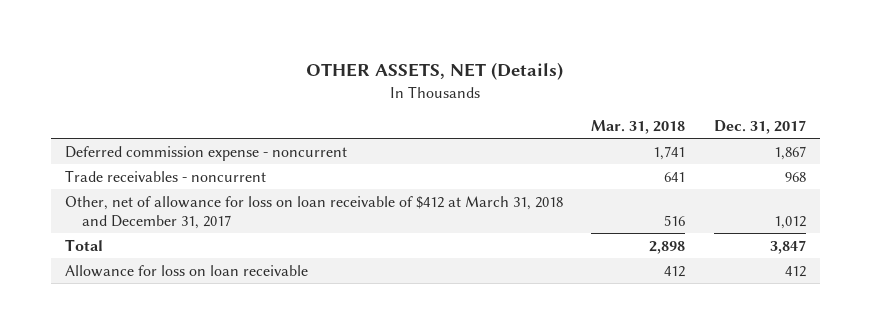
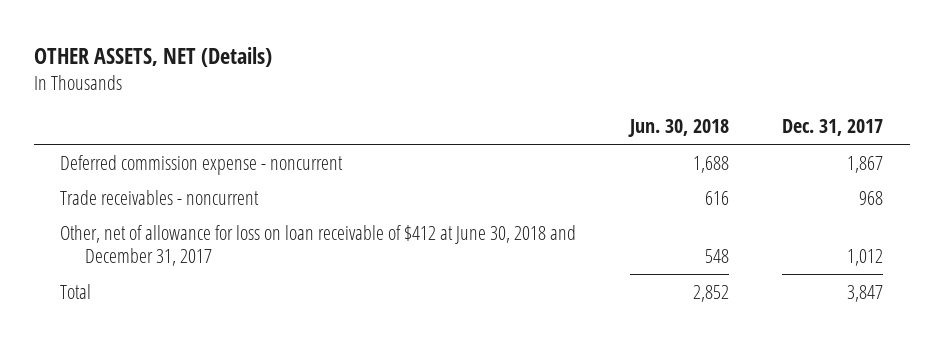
- | Mar. 31, 2018 | Dec. 31, 2017
+ | Jun. 30, 2018 | Dec. 31, 2017
- Other, net of allowance for loss on loan receivable of $412 at March 31, 2018 and December 31, 2017 | 516 | 1,012
+ Other, net of allowance for loss on loan receivable of $412 at June 30, 2018 and December 31, 2017 | 548 | 1,012
- Allowance for loss on loan receivable | 412 | 412

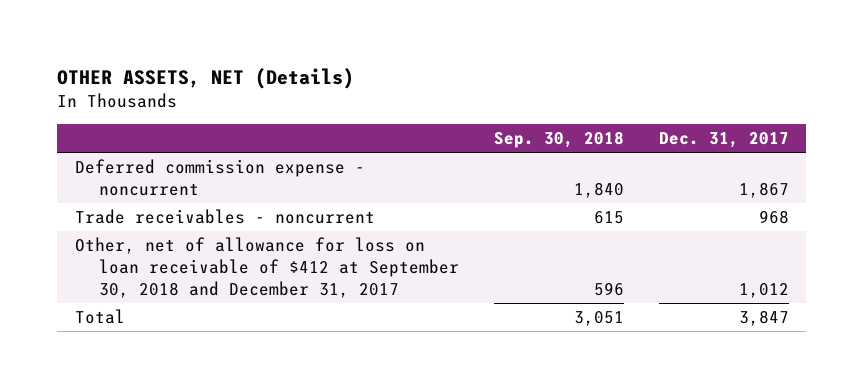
- | Jun. 30, 2018 | Dec. 31, 2017
+ | Sep. 30, 2018 | Dec. 31, 2017
- Other, net of allowance for loss on loan receivable of $412 at June 30, 2018 and December 31, 2017 | 548 | 1,012
+ Other, net of allowance for loss on loan receivable of $412 at September 30, 2018 and December 31, 2017 | 596 | 1,012

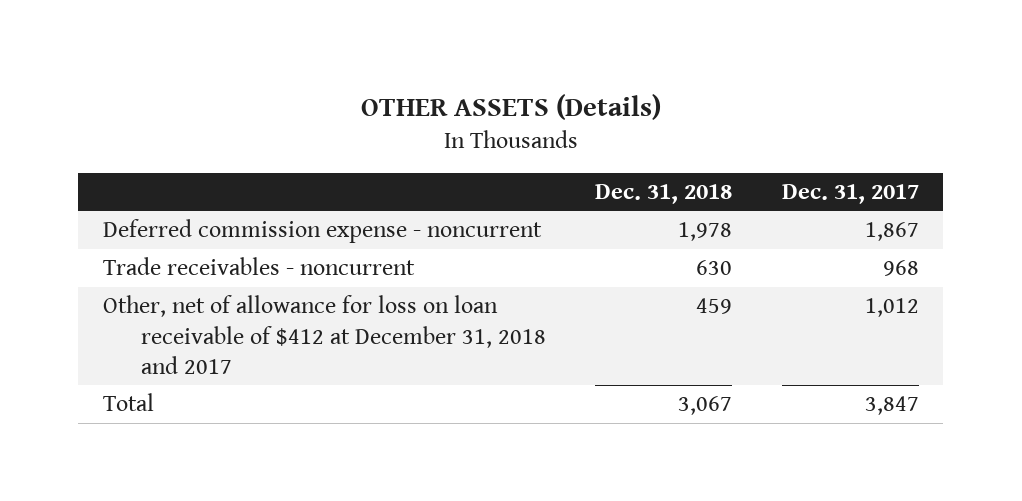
- OTHER ASSETS, NET (Details)
+ OTHER ASSETS (Details)
- | Sep. 30, 2018 | Dec. 31, 2017
+ | Dec. 31, 2018 | Dec. 31, 2017
- Other, net of allowance for loss on loan receivable of $412 at September 30, 2018 and December 31, 2017 | 596 | 1,012
+ Other, net of allowance for loss on loan receivable of $412 at December 31, 2018 and 2017 | 459 | 1,012

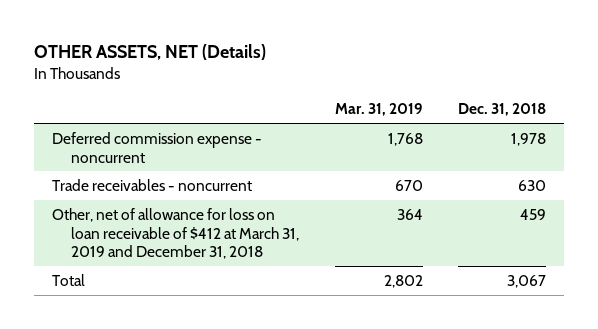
- OTHER ASSETS (Details)
+ OTHER ASSETS, NET (Details)
- | Dec. 31, 2018 | Dec. 31, 2017
+ | Mar. 31, 2019 | Dec. 31, 2018
- Other, net of allowance for loss on loan receivable of $412 at December 31, 2018 and 2017 | 459 | 1,012
+ Other, net of allowance for loss on loan receivable of $412 at March 31, 2019 and December 31, 2018 | 364 | 459

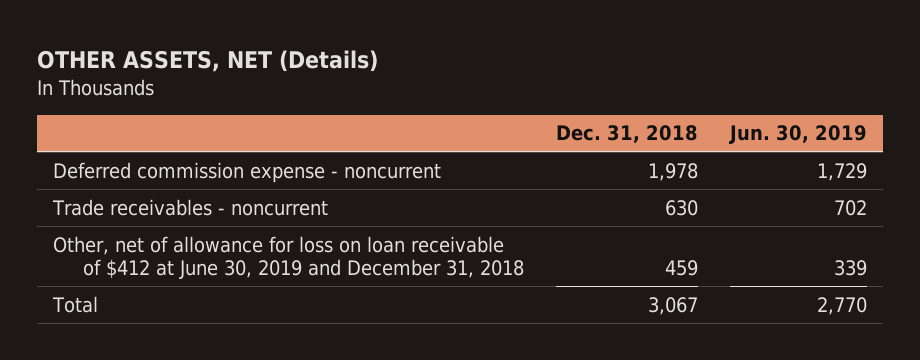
- | Mar. 31, 2019 | Dec. 31, 2018
+ | Dec. 31, 2018 | Jun. 30, 2019
- Other, net of allowance for loss on loan receivable of $412 at March 31, 2019 and December 31, 2018 | 364 | 459
+ Other, net of allowance for loss on loan receivable of $412 at June 30, 2019 and December 31, 2018 | 459 | 339

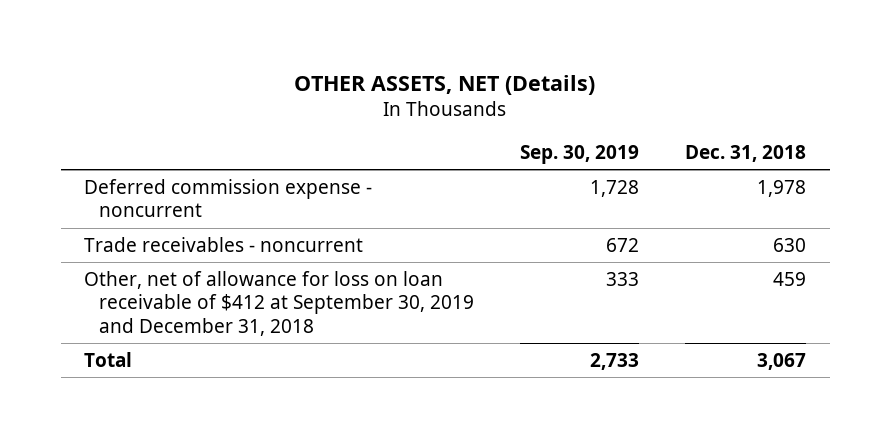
- | Dec. 31, 2018 | Jun. 30, 2019
+ | Sep. 30, 2019 | Dec. 31, 2018
- Other, net of allowance for loss on loan receivable of $412 at June 30, 2019 and December 31, 2018 | 459 | 339
+ Other, net of allowance for loss on loan receivable of $412 at September 30, 2019 and December 31, 2018 | 333 | 459

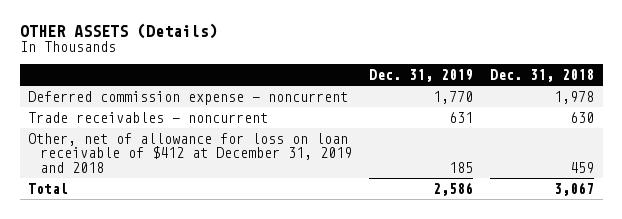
- OTHER ASSETS, NET (Details)
+ OTHER ASSETS (Details)
- | Sep. 30, 2019 | Dec. 31, 2018
+ | Dec. 31, 2019 | Dec. 31, 2018
- Other, net of allowance for loss on loan receivable of $412 at September 30, 2019 and December 31, 2018 | 333 | 459
+ Other, net of allowance for loss on loan receivable of $412 at December 31, 2019 and 2018 | 185 | 459

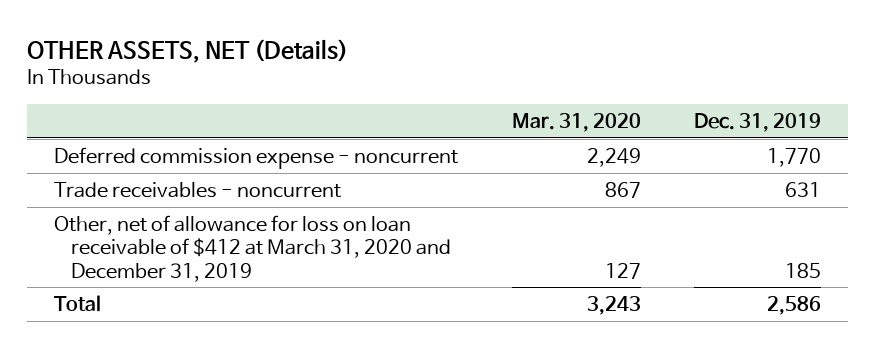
- OTHER ASSETS (Details)
+ OTHER ASSETS, NET (Details)
- | Dec. 31, 2019 | Dec. 31, 2018
+ | Mar. 31, 2020 | Dec. 31, 2019
- Other, net of allowance for loss on loan receivable of $412 at December 31, 2019 and 2018 | 185 | 459
+ Other, net of allowance for loss on loan receivable of $412 at March 31, 2020 and December 31, 2019 | 127 | 185

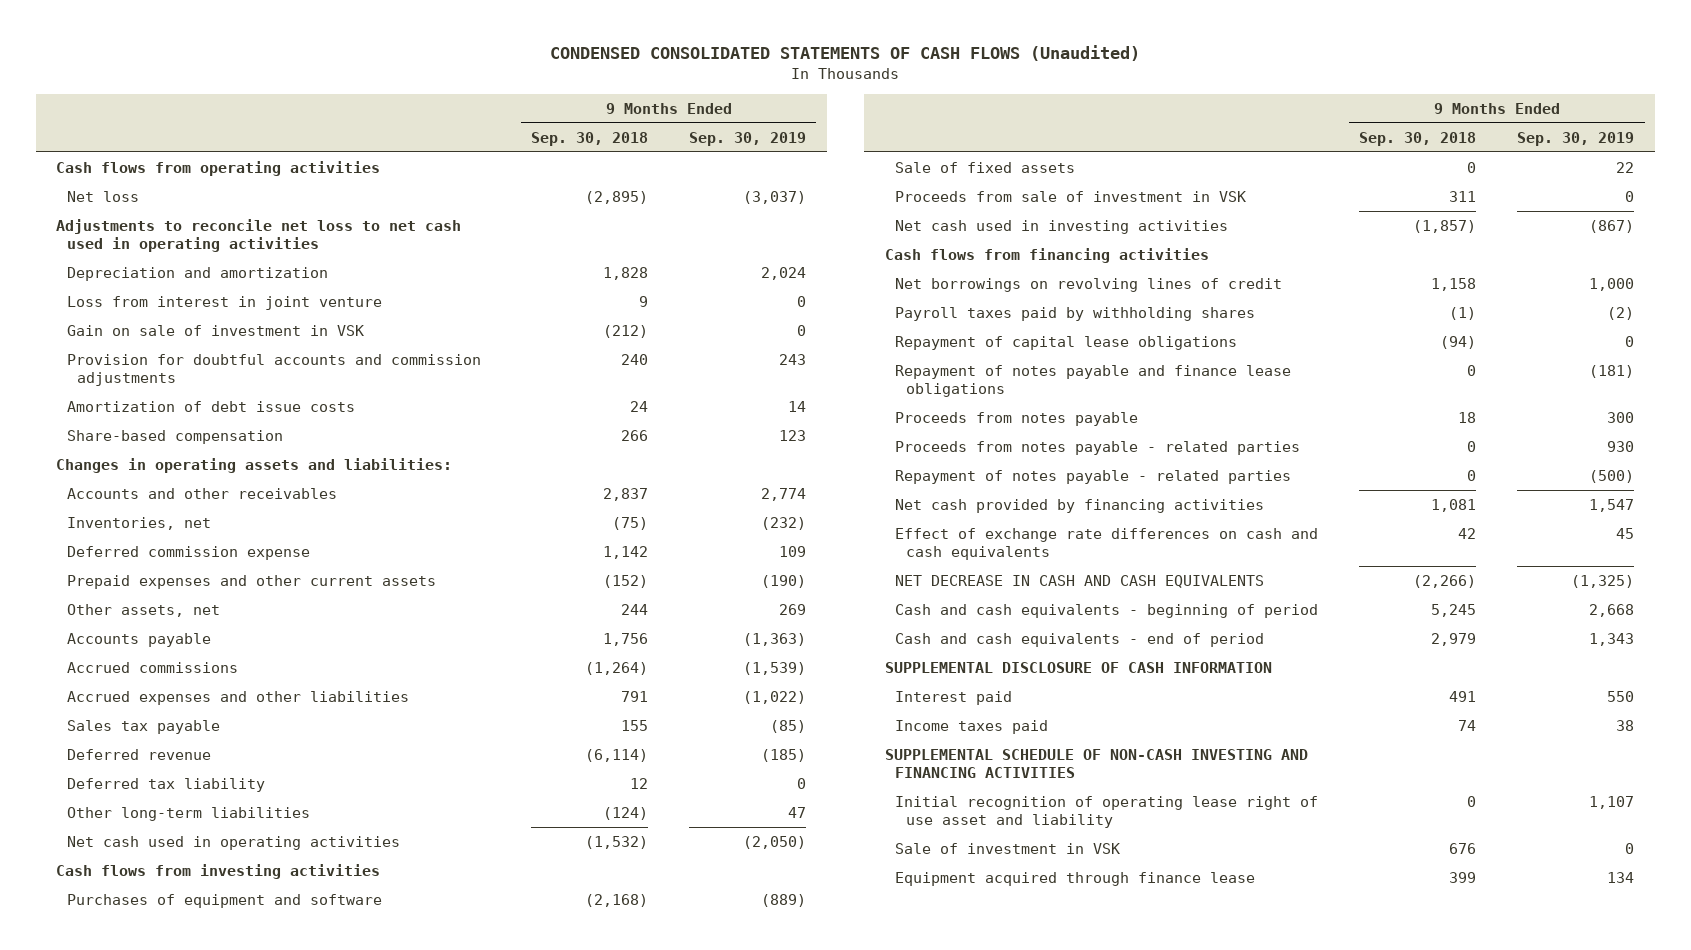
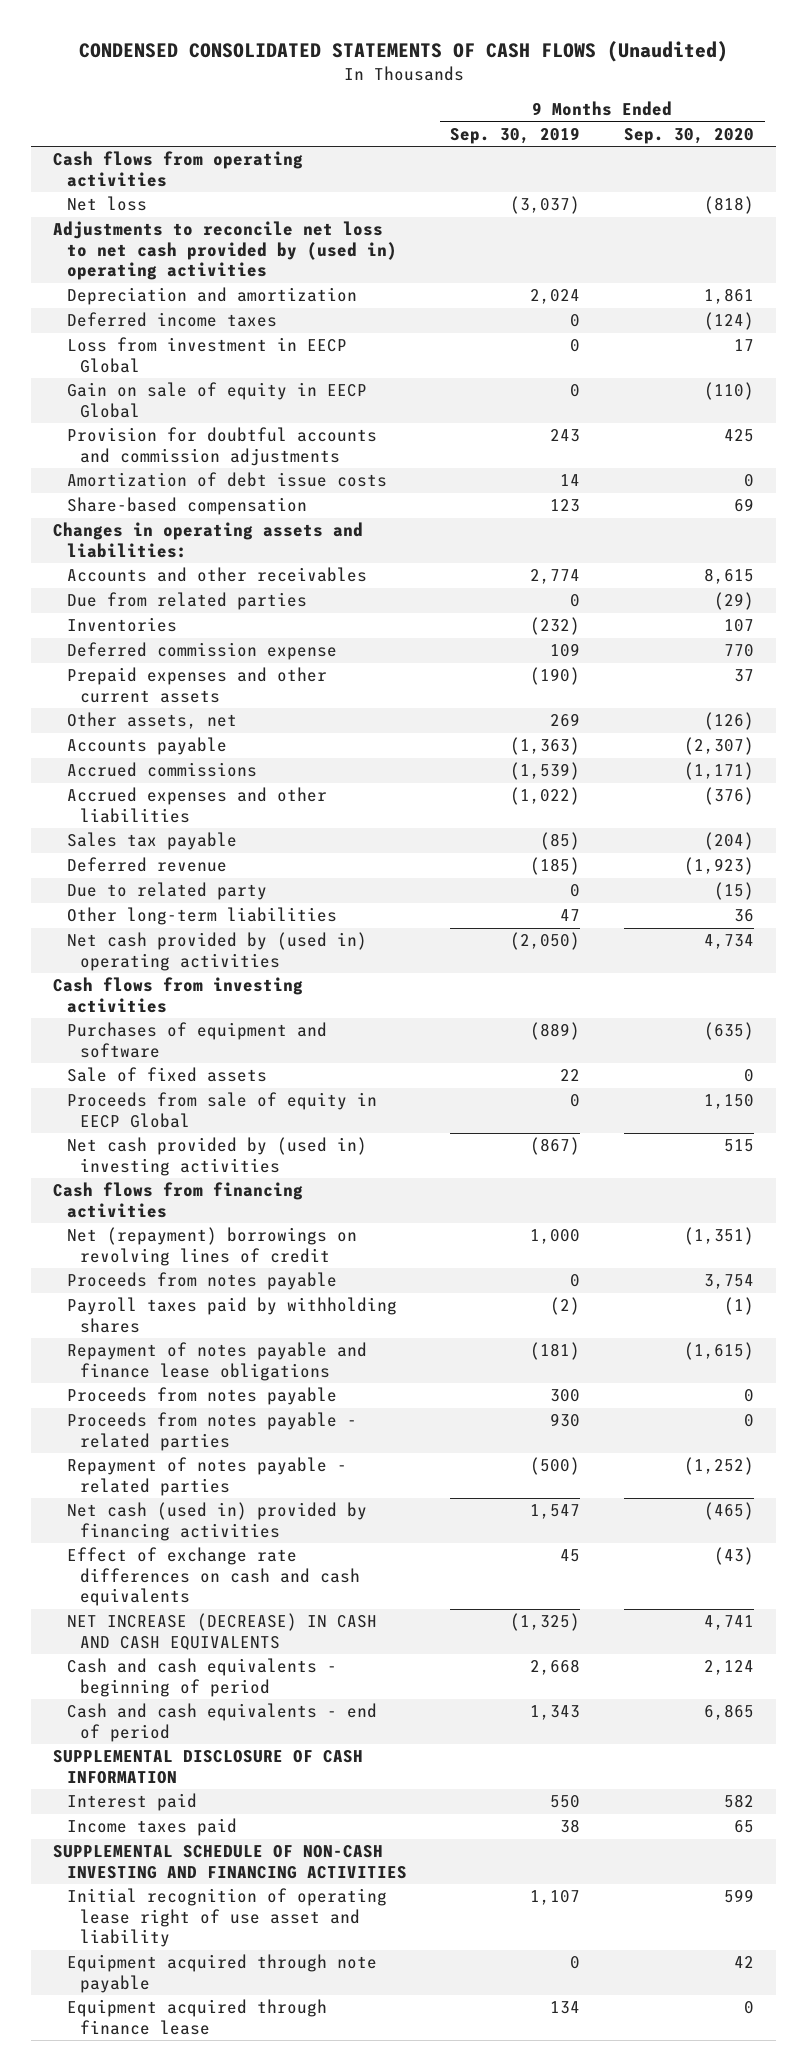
- | 9 Months Ended Sep. 30, 2018 | 9 Months Ended Sep. 30, 2019
+ | 9 Months Ended Sep. 30, 2019 | 9 Months Ended Sep. 30, 2020
- Adjustments to reconcile net loss to net cash used in operating activities
+ Adjustments to reconcile net loss to net cash provided by (used in) operating activities
- Loss from interest in joint venture | 9 | 0
- Gain on sale of investment in VSK | (212) | 0
+ Deferred income taxes | 0 | (124)
+ Loss from investment in EECP Global | 0 | 17
+ Gain on sale of equity in EECP Global | 0 | (110)
- Inventories, net | (75) | (232)
+ Due from related parties | 0 | (29)
+ Inventories | (232) | 107
- Deferred tax liability | 12 | 0
+ Due to related party | 0 | (15)
- Net cash used in operating activities | (1,532) | (2,050)
+ Net cash provided by (used in) operating activities | (2,050) | 4,734
- Proceeds from sale of investment in VSK | 311 | 0
- Net cash used in investing activities | (1,857) | (867)
+ Proceeds from sale of equity in EECP Global | 0 | 1,150
+ Net cash provided by (used in) investing activities | (867) | 515
- Net borrowings on revolving lines of credit | 1,158 | 1,000
+ Net (repayment) borrowings on revolving lines of credit | 1,000 | (1,351)
+ Proceeds from notes payable | 0 | 3,754
- Repayment of capital lease obligations | (94) | 0
- Net cash provided by financing activities | 1,081 | 1,547
+ Net cash (used in) provided by financing activities | 1,547 | (465)
- NET DECREASE IN CASH AND CASH EQUIVALENTS | (2,266) | (1,325)
+ NET INCREASE (DECREASE) IN CASH AND CASH EQUIVALENTS | (1,325) | 4,741
- Sale of investment in VSK | 676 | 0
+ Equipment acquired through note payable | 0 | 42

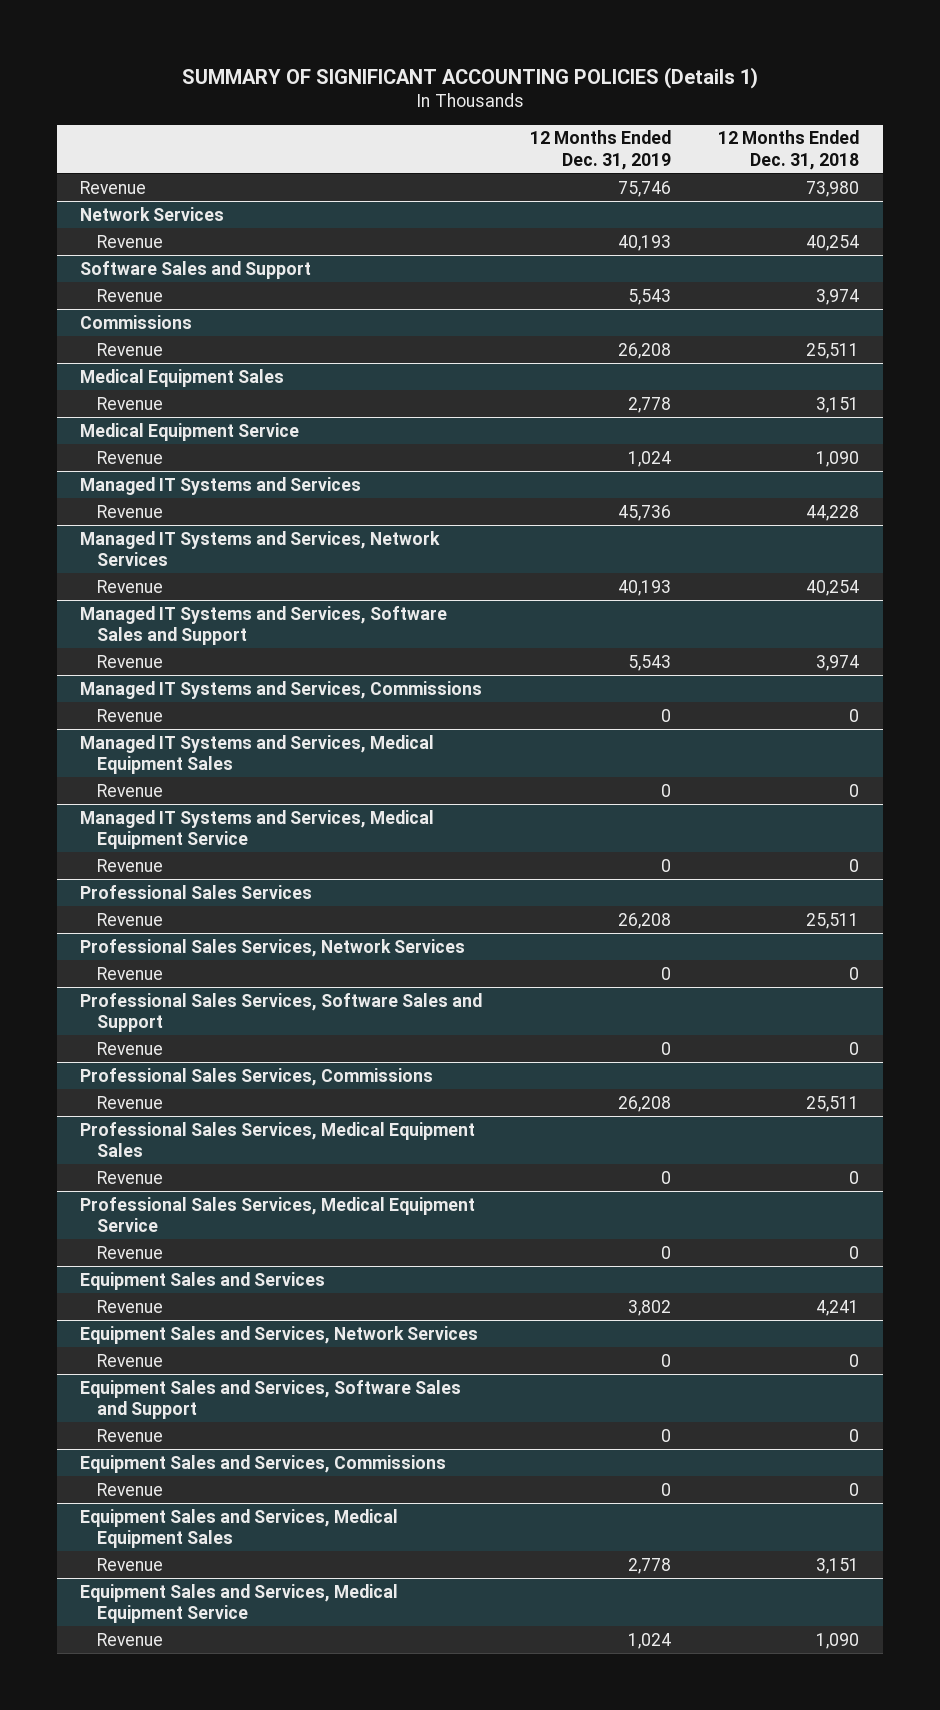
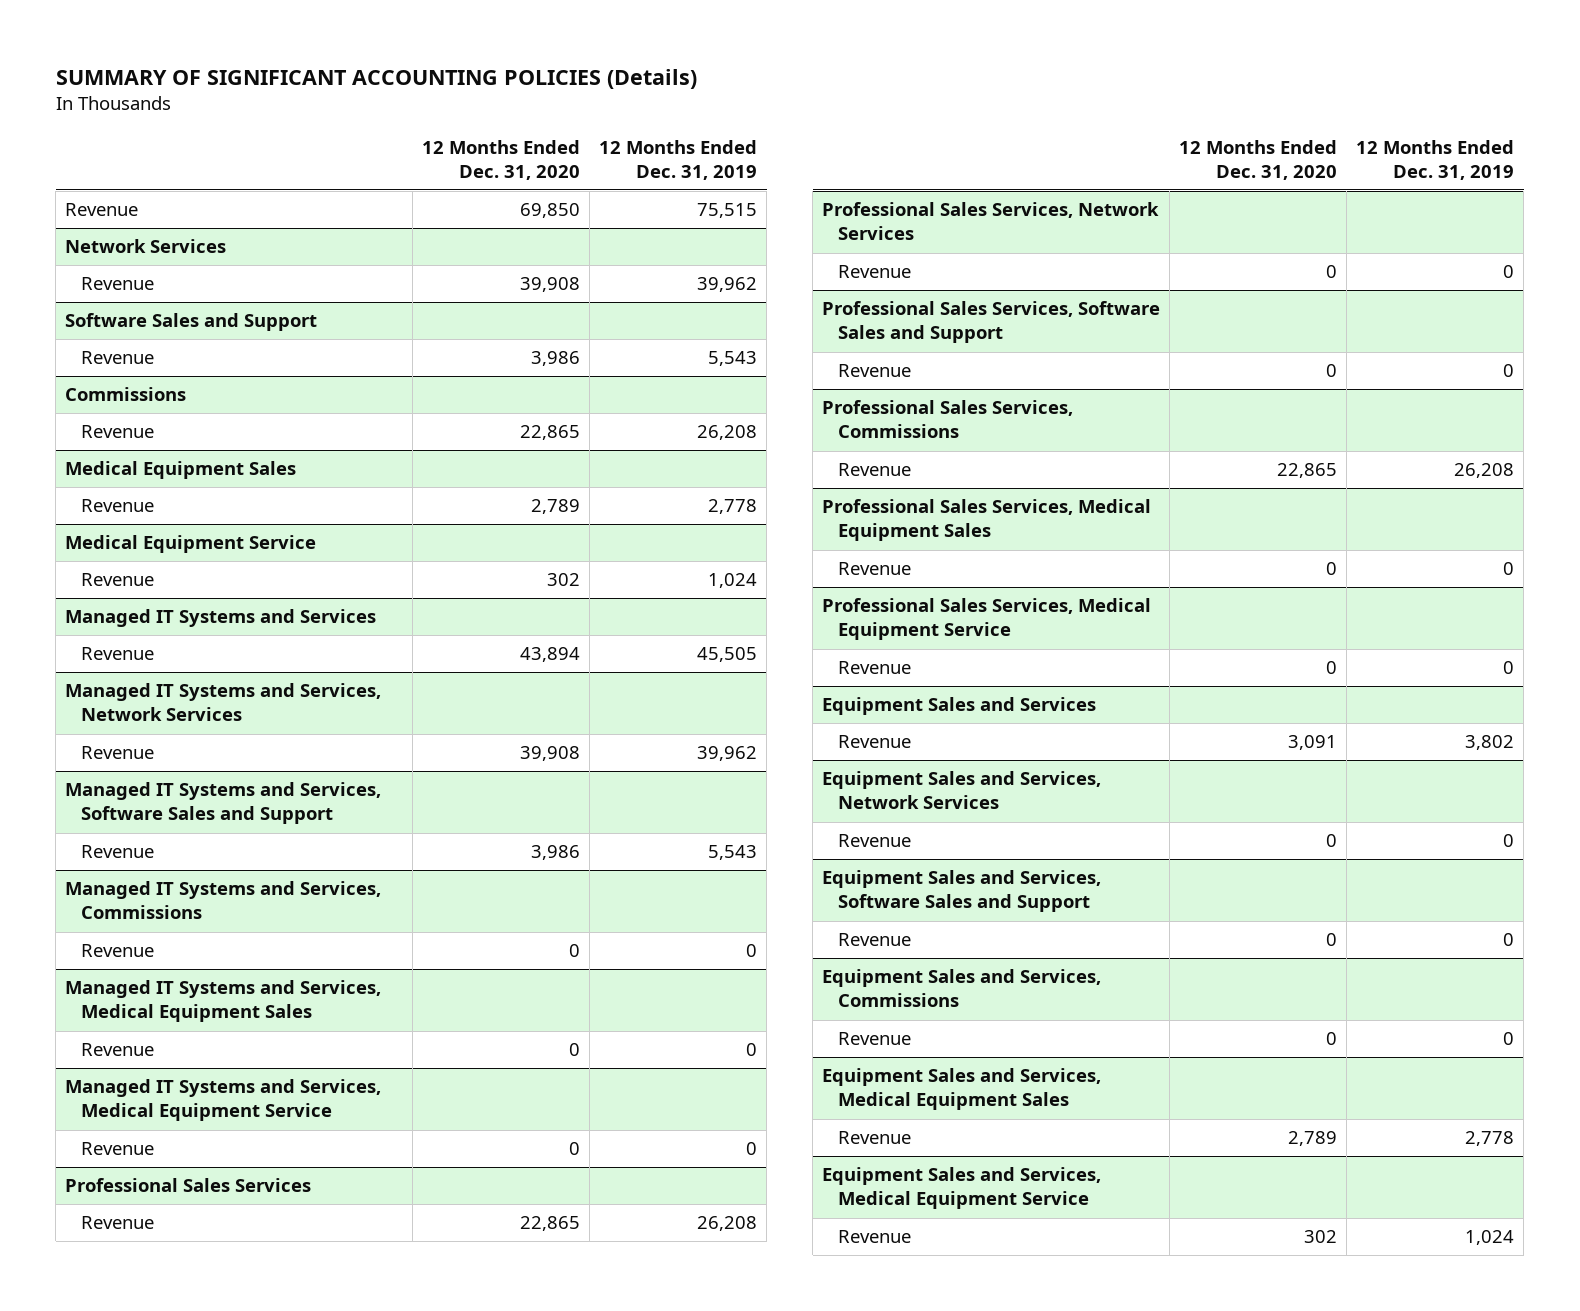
- SUMMARY OF SIGNIFICANT ACCOUNTING POLICIES (Details 1)
+ SUMMARY OF SIGNIFICANT ACCOUNTING POLICIES (Details)
- | 12 Months Ended Dec. 31, 2019 | 12 Months Ended Dec. 31, 2018
+ | 12 Months Ended Dec. 31, 2020 | 12 Months Ended Dec. 31, 2019
- Revenue | 75,746 | 73,980
+ Revenue | 69,850 | 75,515
@ Network Services
- Revenue | 40,193 | 40,254
+ Revenue | 39,908 | 39,962
@ Managed IT Systems and Services
- Revenue | 45,736 | 44,228
+ Revenue | 43,894 | 45,505
@ Managed IT Systems and Services, Network Services
- Revenue | 40,193 | 40,254
+ Revenue | 39,908 | 39,962

